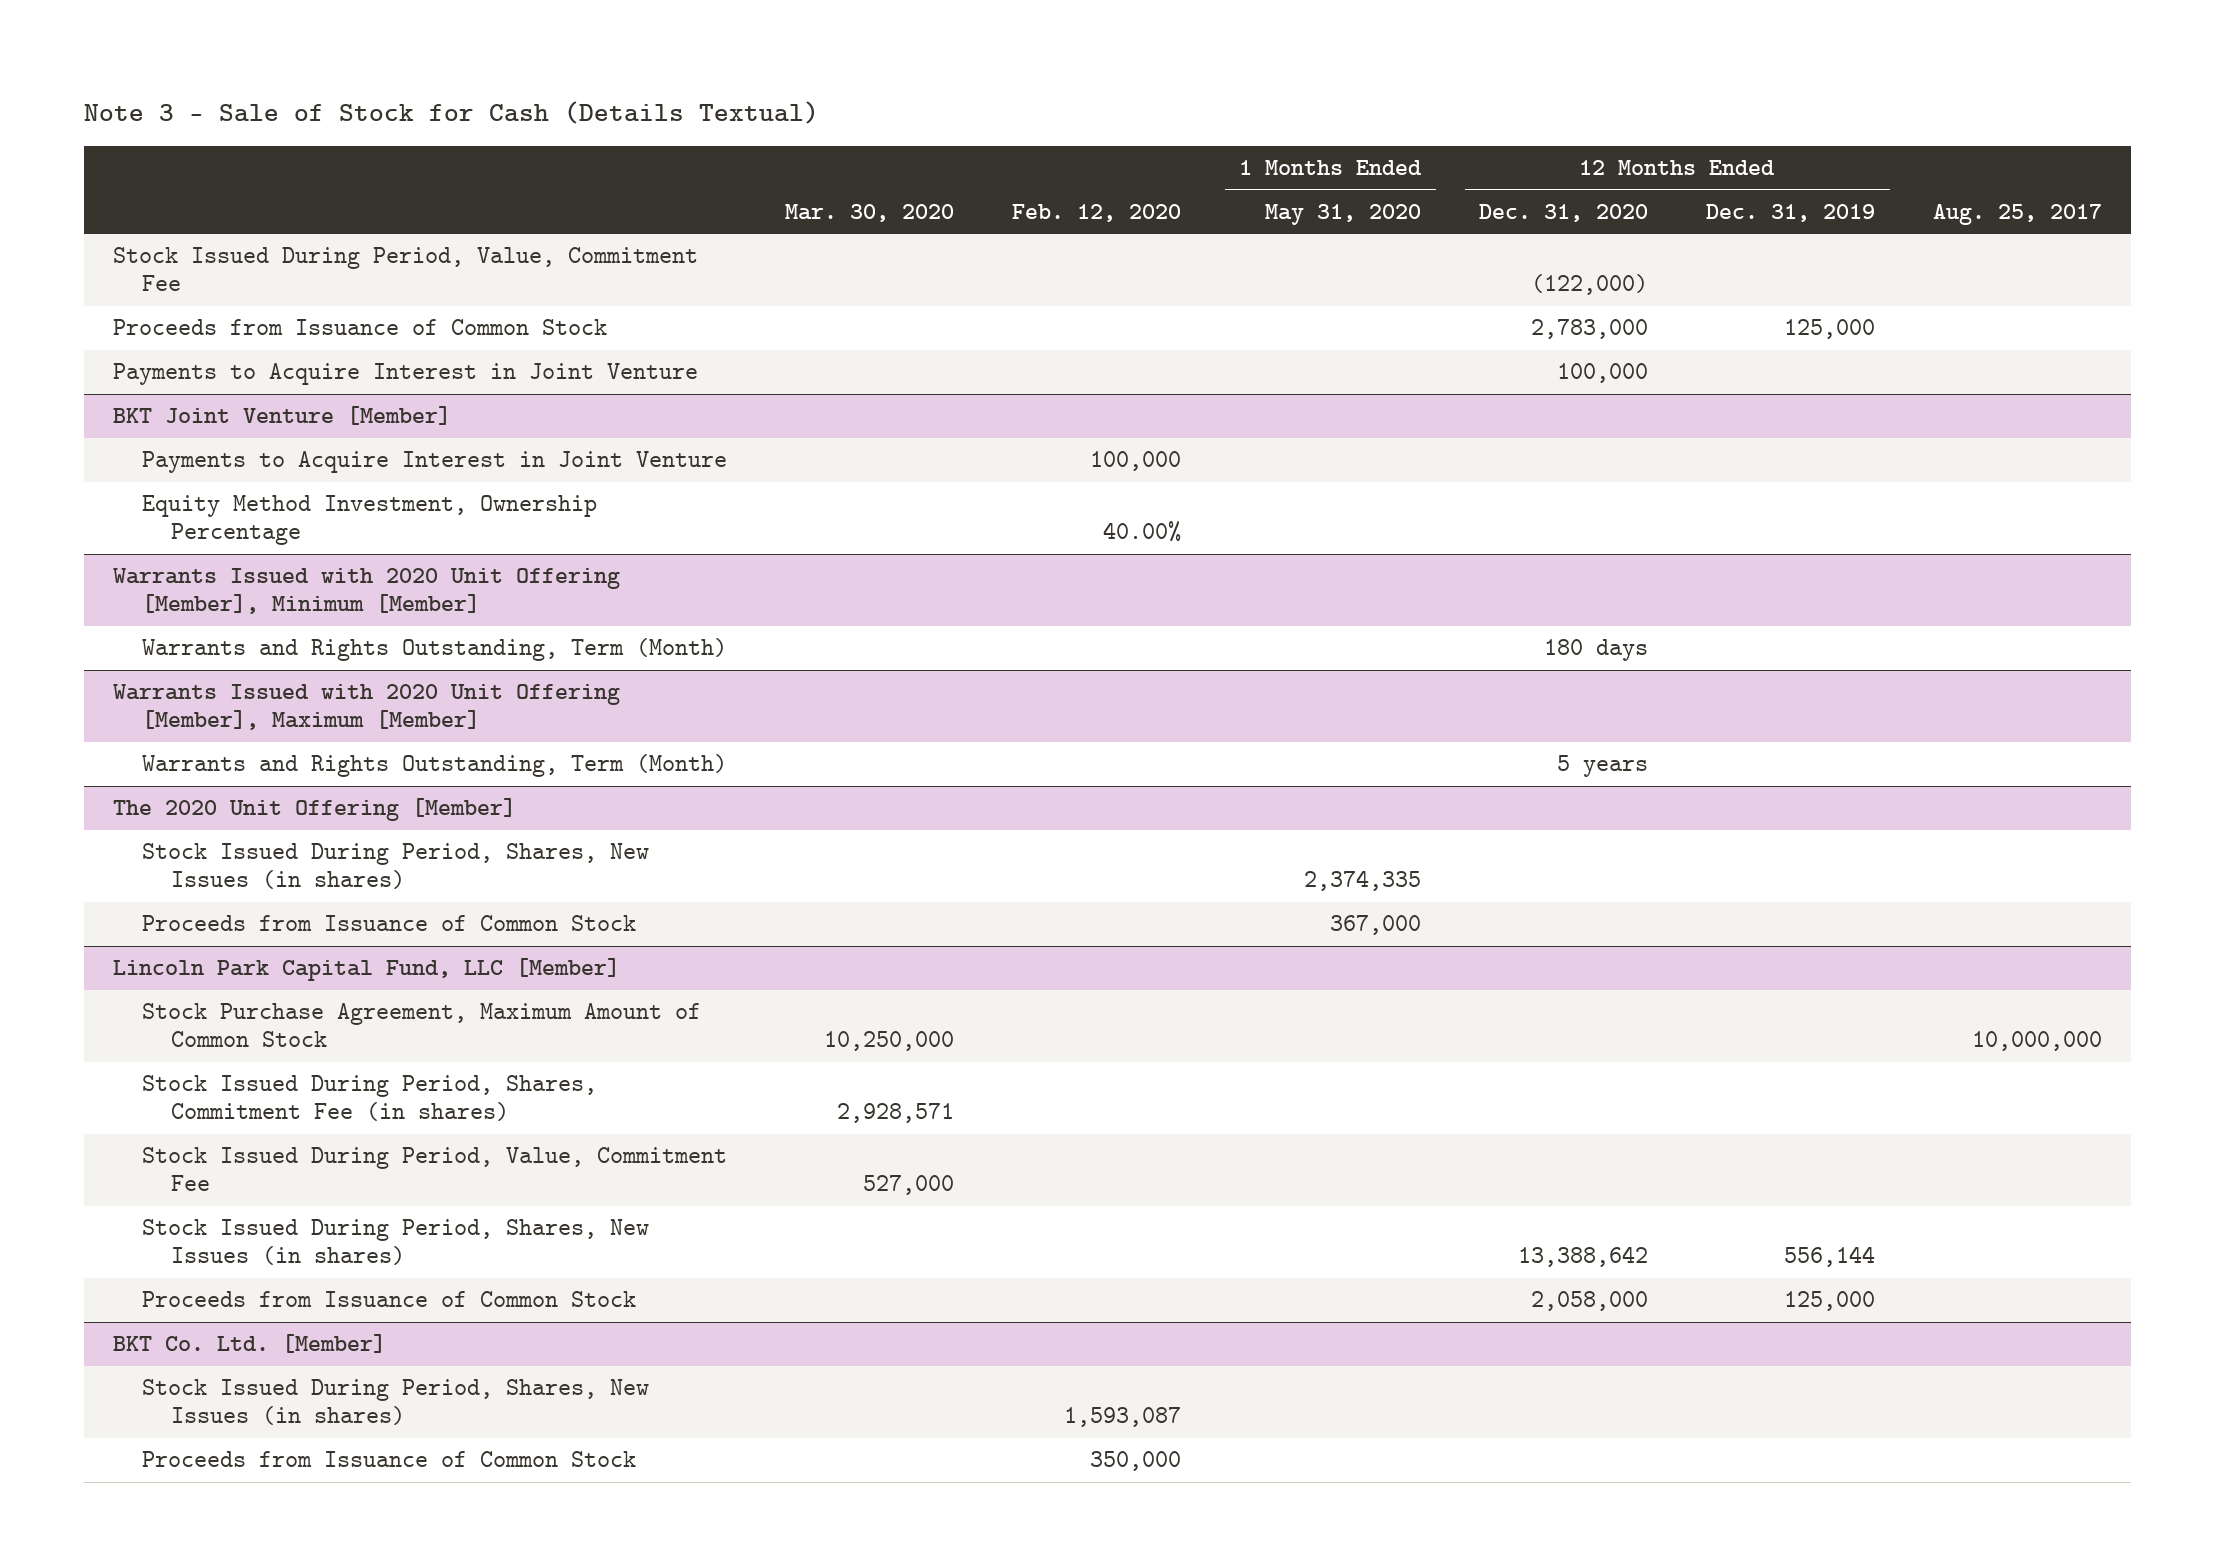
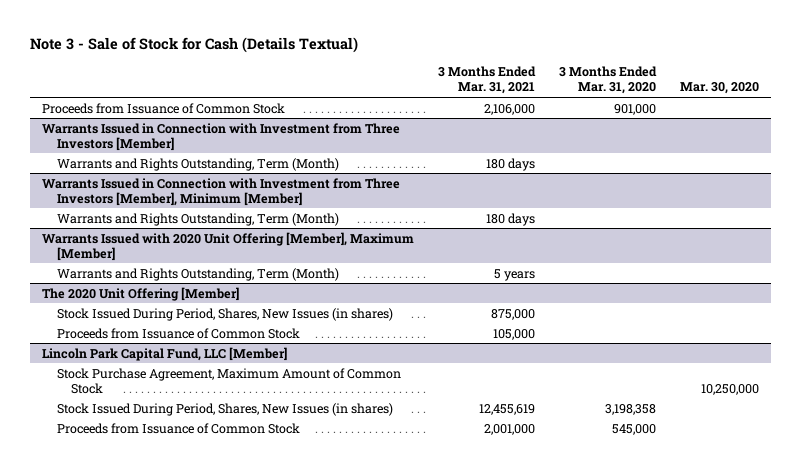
- | Mar. 30, 2020 | Feb. 12, 2020 | 1 Months Ended May 31, 2020 | 12 Months Ended Dec. 31, 2020 | 12 Months Ended Dec. 31, 2019 | Aug. 25, 2017
+ | 3 Months Ended Mar. 31, 2021 | 3 Months Ended Mar. 31, 2020 | Mar. 30, 2020
- Stock Issued During Period, Value, Commitment Fee | | | | (122,000) | |
- Payments to Acquire Interest in Joint Venture | | | | 100,000 | |
- BKT Joint Venture [Member]
- Payments to Acquire Interest in Joint Venture | | 100,000 | | | |
- Equity Method Investment, Ownership Percentage | | 40.00% | | | |
- Warrants Issued with 2020 Unit Offering [Member], Minimum [Member]
- Warrants and Rights Outstanding, Term (Month) | | | | 180 days | |
+ Warrants Issued in Connection with Investment from Three Investors [Member]
+ Warrants and Rights Outstanding, Term (Month) | 180 days | |
+ Warrants Issued in Connection with Investment from Three Investors [Member], Minimum [Member]
+ Warrants and Rights Outstanding, Term (Month) | 180 days | |
@ Lincoln Park Capital Fund, LLC [Member]
- Stock Issued During Period, Shares, Commitment Fee (in shares) | 2,928,571 | | | | |
- Stock Issued During Period, Value, Commitment Fee | 527,000 | | | | |
- BKT Co. Ltd. [Member]
- Stock Issued During Period, Shares, New Issues (in shares) | | 1,593,087 | | | |
- Proceeds from Issuance of Common Stock | | 350,000 | | | |

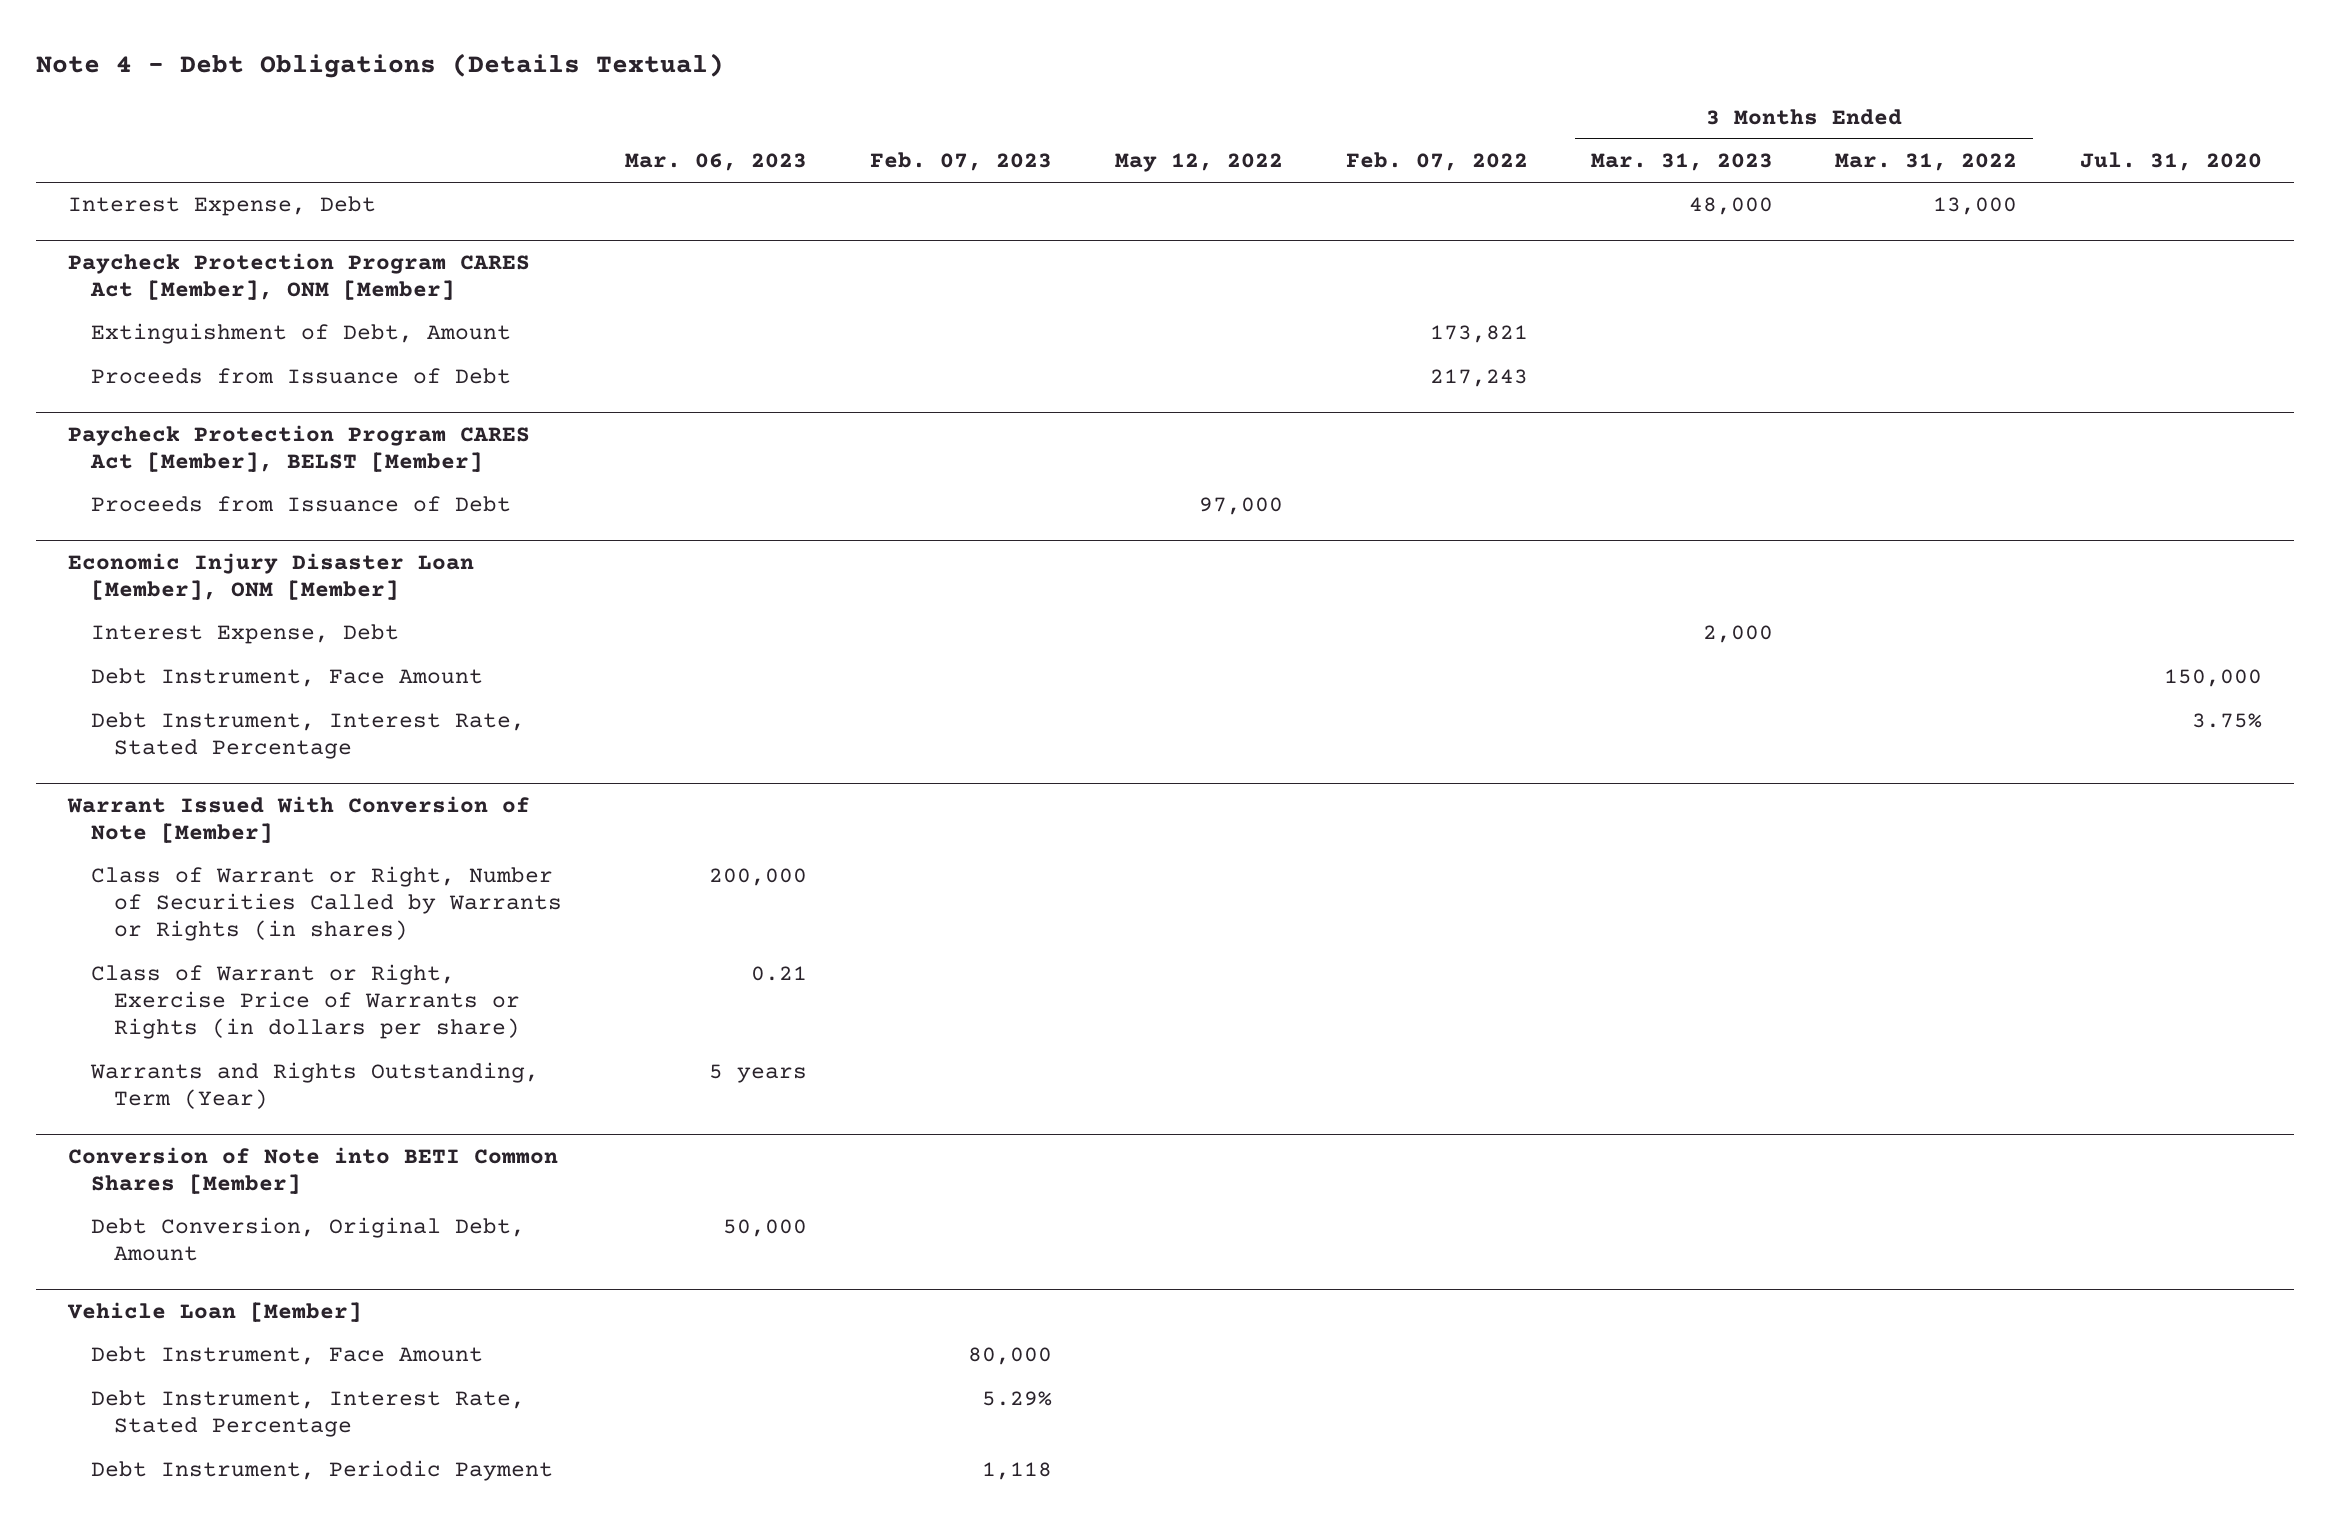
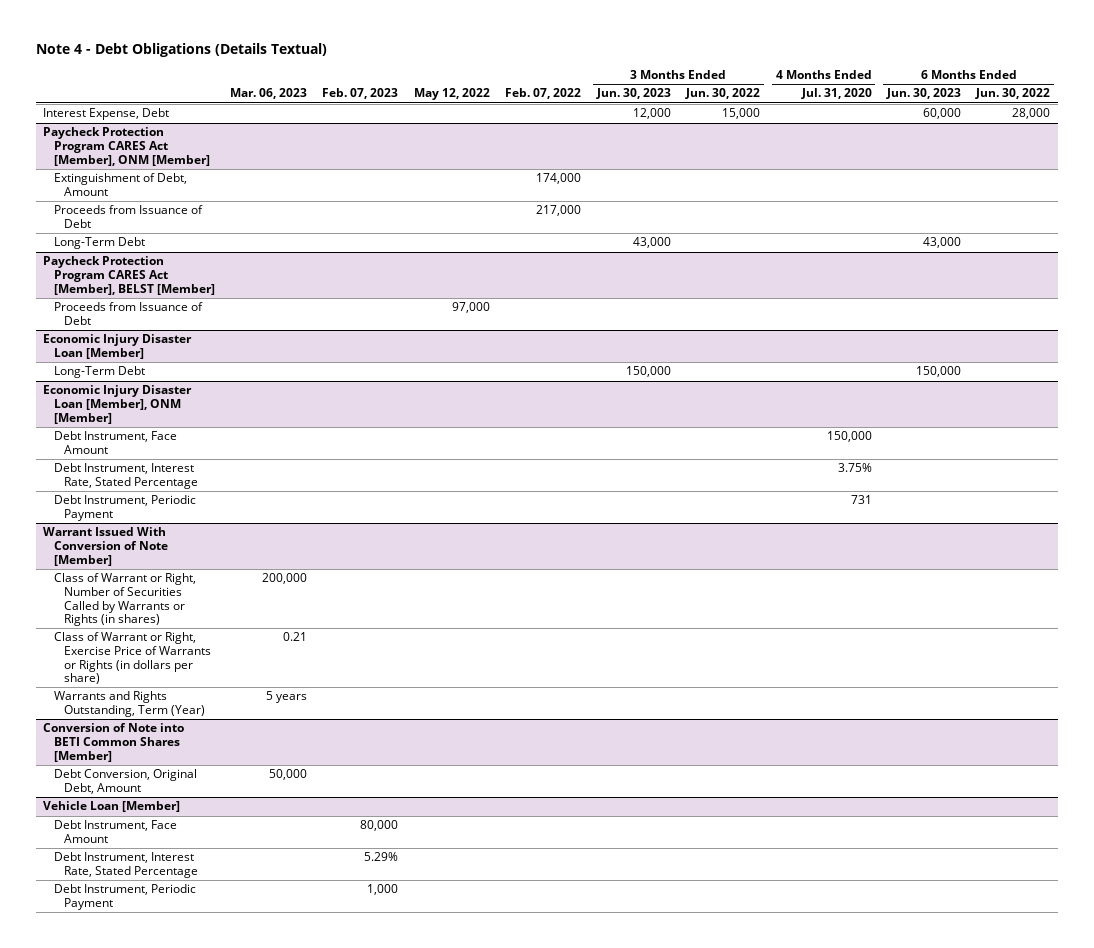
- | Mar. 06, 2023 | Feb. 07, 2023 | May 12, 2022 | Feb. 07, 2022 | 3 Months Ended Mar. 31, 2023 | 3 Months Ended Mar. 31, 2022 | Jul. 31, 2020
+ | Mar. 06, 2023 | Feb. 07, 2023 | May 12, 2022 | Feb. 07, 2022 | 3 Months Ended Jun. 30, 2023 | 3 Months Ended Jun. 30, 2022 | 4 Months Ended Jul. 31, 2020 | 6 Months Ended Jun. 30, 2023 | 6 Months Ended Jun. 30, 2022
@ Paycheck Protection Program CARES Act [Member], ONM [Member]
- Extinguishment of Debt, Amount | | | | 173,821 | | |
- Proceeds from Issuance of Debt | | | | 217,243 | | |
+ Extinguishment of Debt, Amount | | | | 174,000 | | | | |
+ Proceeds from Issuance of Debt | | | | 217,000 | | | | |
+ Long-Term Debt | | | | | 43,000 | | | 43,000 |
+ Economic Injury Disaster Loan [Member]
+ Long-Term Debt | | | | | 150,000 | | | 150,000 |
@ Economic Injury Disaster Loan [Member], ONM [Member]
- Interest Expense, Debt | | | | | 2,000 | |
+ Debt Instrument, Periodic Payment | | | | | | | 731 | |
@ Vehicle Loan [Member]
- Debt Instrument, Periodic Payment | | 1,118 | | | | |
+ Debt Instrument, Periodic Payment | | 1,000 | | | | | | |

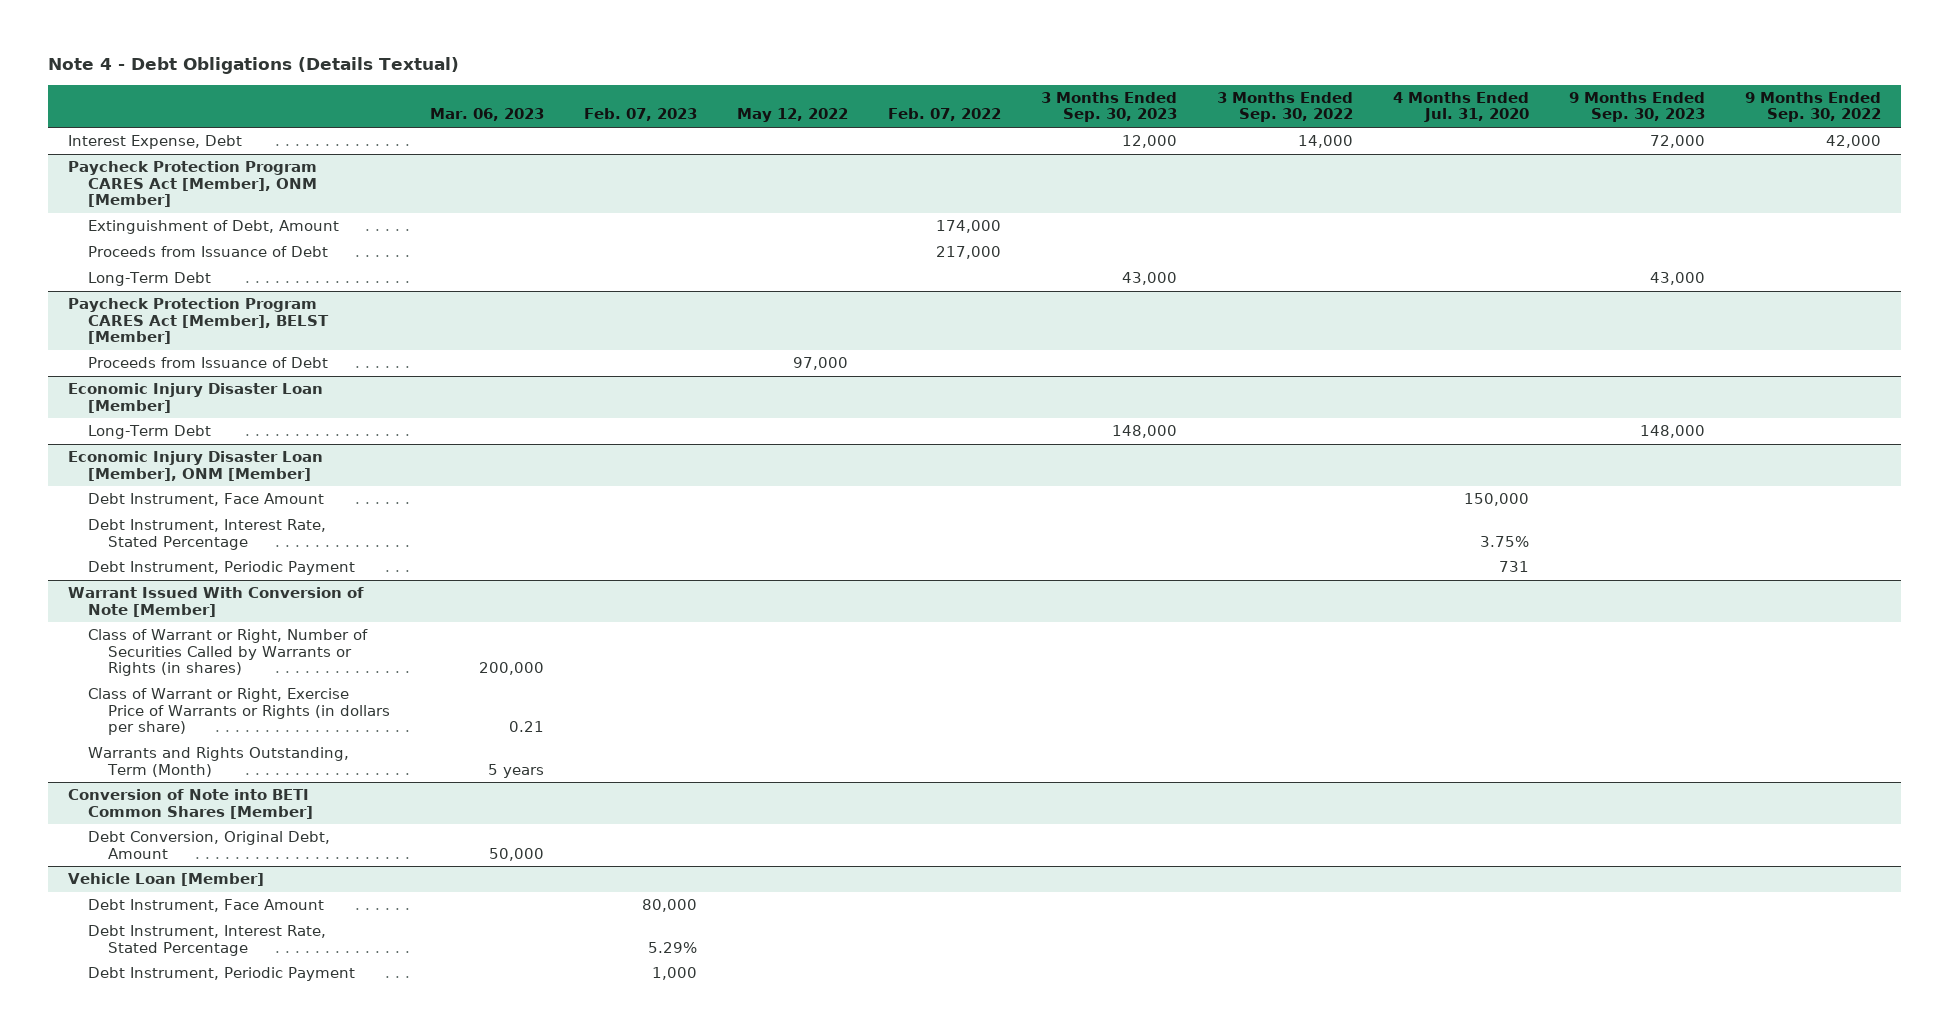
- | Mar. 06, 2023 | Feb. 07, 2023 | May 12, 2022 | Feb. 07, 2022 | 3 Months Ended Jun. 30, 2023 | 3 Months Ended Jun. 30, 2022 | 4 Months Ended Jul. 31, 2020 | 6 Months Ended Jun. 30, 2023 | 6 Months Ended Jun. 30, 2022
+ | Mar. 06, 2023 | Feb. 07, 2023 | May 12, 2022 | Feb. 07, 2022 | 3 Months Ended Sep. 30, 2023 | 3 Months Ended Sep. 30, 2022 | 4 Months Ended Jul. 31, 2020 | 9 Months Ended Sep. 30, 2023 | 9 Months Ended Sep. 30, 2022
@ Warrant Issued With Conversion of Note [Member]
- Warrants and Rights Outstanding, Term (Year) | 5 years | | | | | | | |
+ Warrants and Rights Outstanding, Term (Month) | 5 years | | | | | | | |

